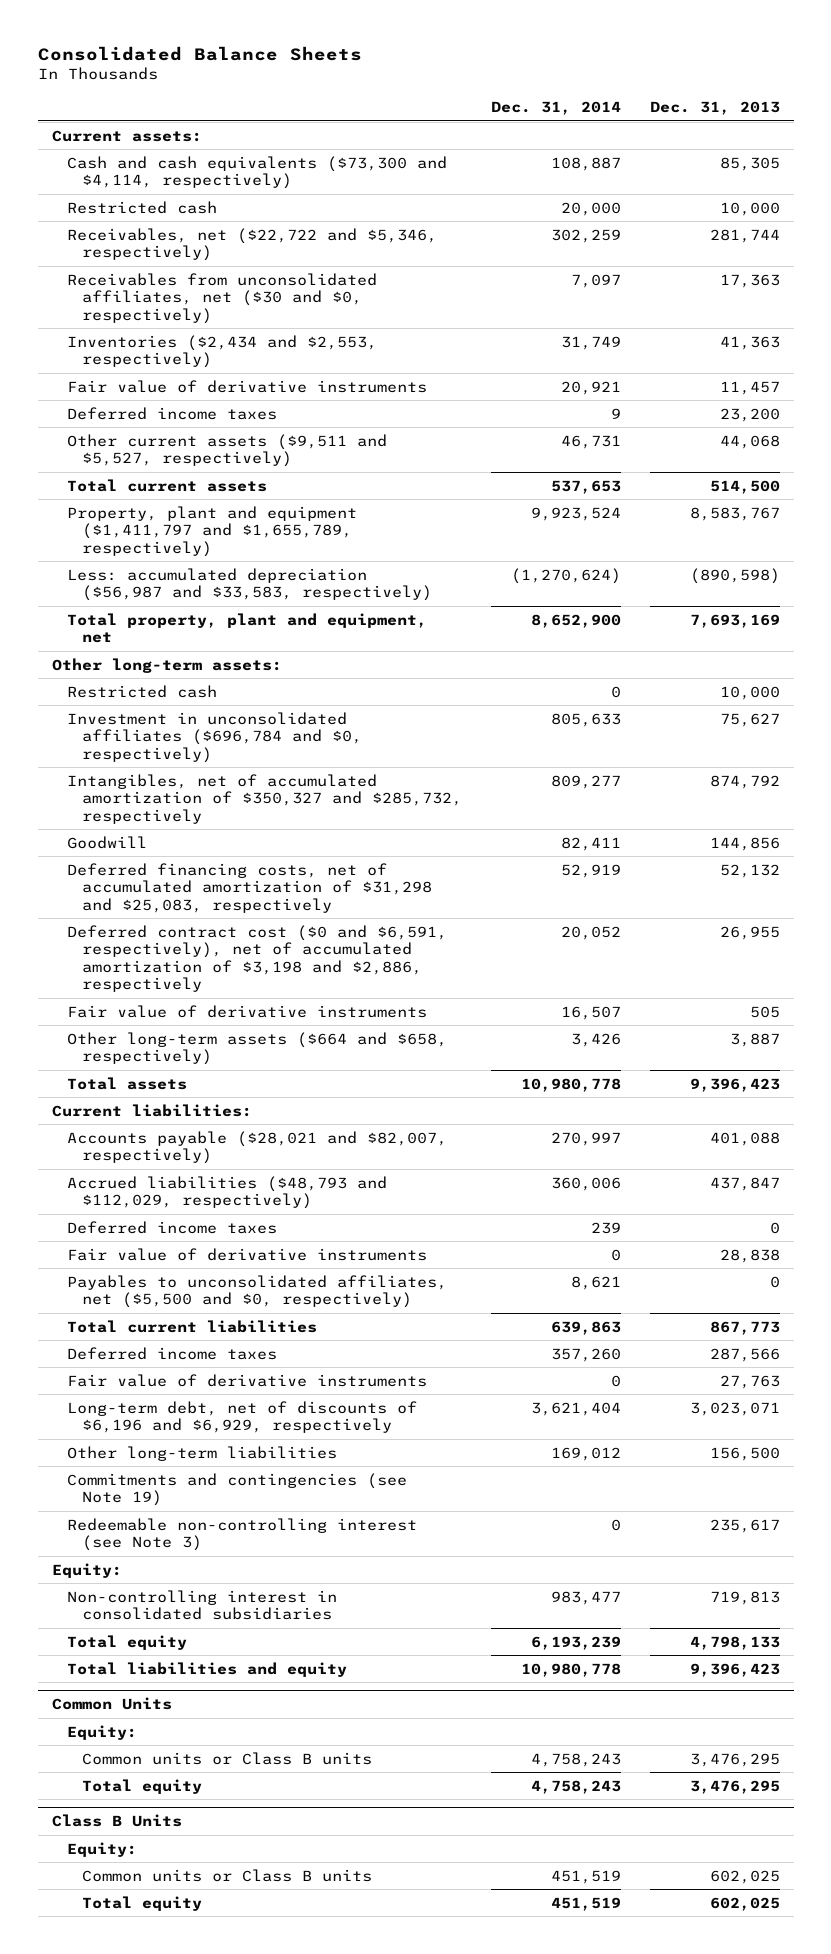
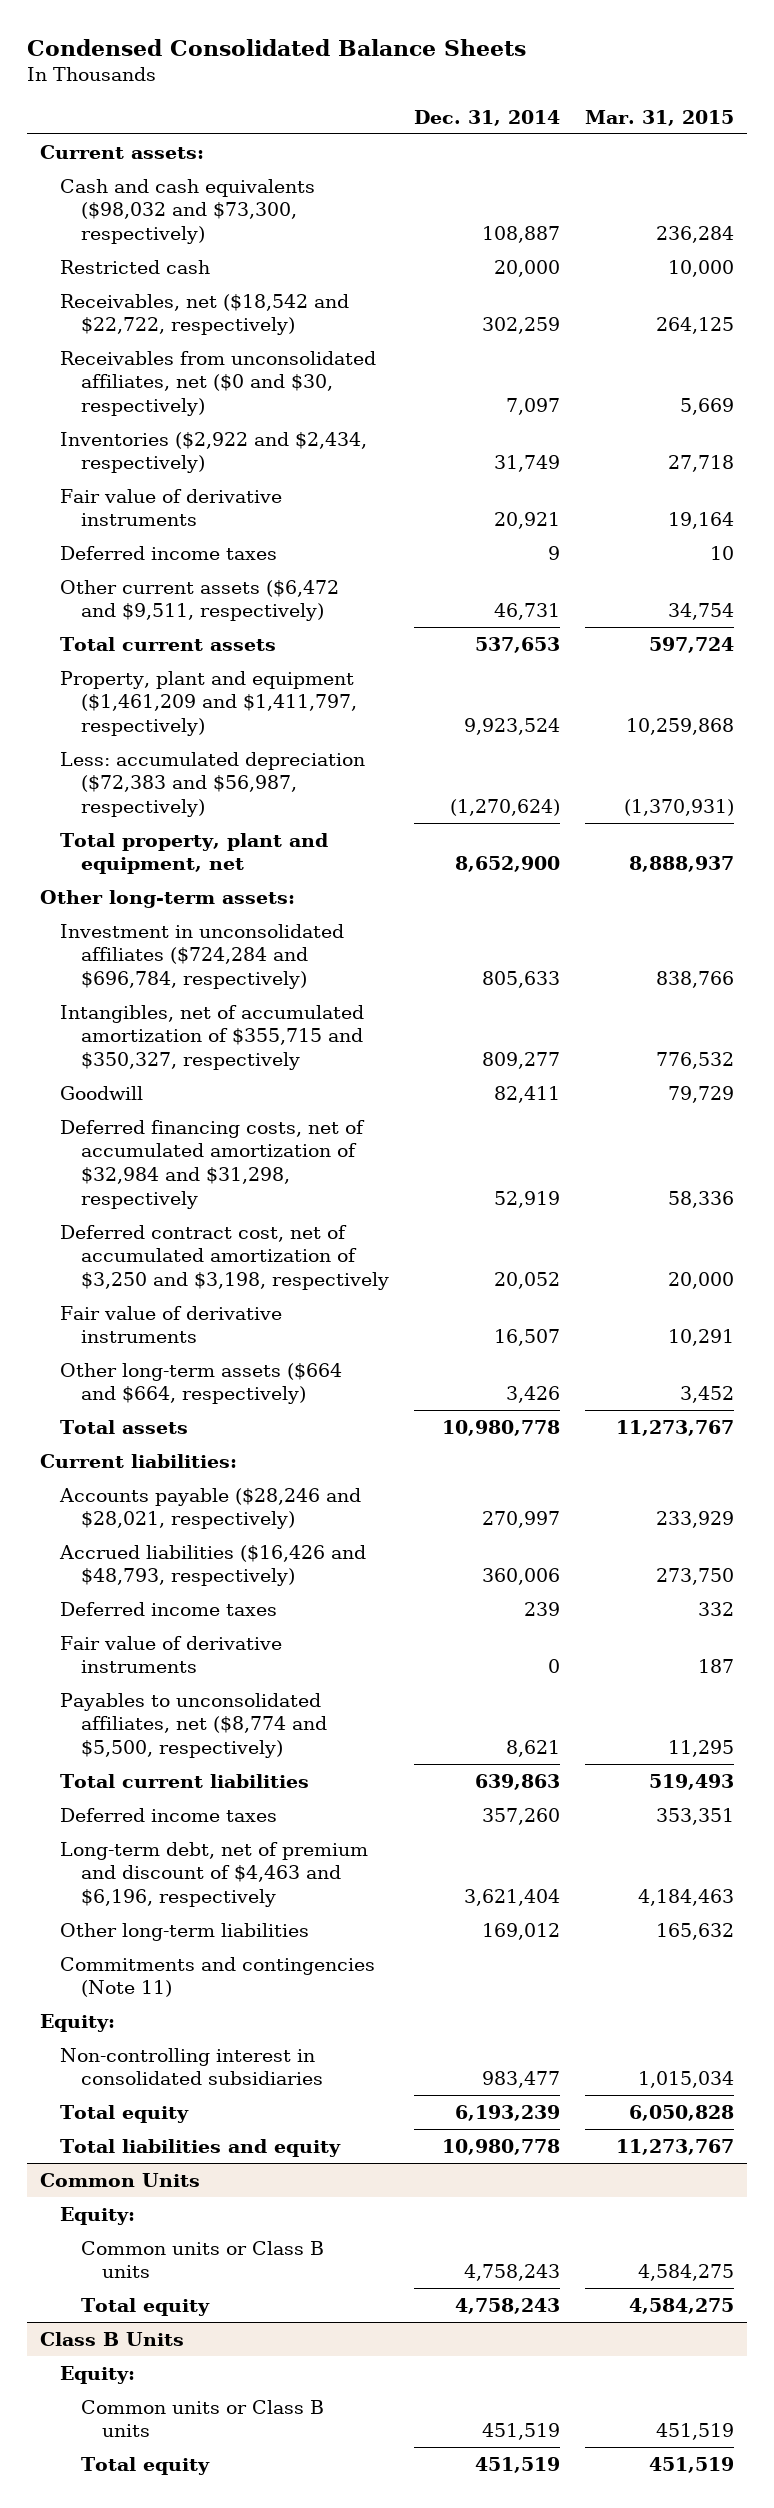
- Consolidated Balance Sheets
+ Condensed Consolidated Balance Sheets
- | Dec. 31, 2014 | Dec. 31, 2013
+ | Dec. 31, 2014 | Mar. 31, 2015
- Cash and cash equivalents ($73,300 and $4,114, respectively) | 108,887 | 85,305
+ Cash and cash equivalents ($98,032 and $73,300, respectively) | 108,887 | 236,284
- Receivables, net ($22,722 and $5,346, respectively) | 302,259 | 281,744
- Receivables from unconsolidated affiliates, net ($30 and $0, respectively) | 7,097 | 17,363
- Inventories ($2,434 and $2,553, respectively) | 31,749 | 41,363
+ Receivables, net ($18,542 and $22,722, respectively) | 302,259 | 264,125
+ Receivables from unconsolidated affiliates, net ($0 and $30, respectively) | 7,097 | 5,669
+ Inventories ($2,922 and $2,434, respectively) | 31,749 | 27,718
- Other current assets ($9,511 and $5,527, respectively) | 46,731 | 44,068
+ Other current assets ($6,472 and $9,511, respectively) | 46,731 | 34,754
- Property, plant and equipment ($1,411,797 and $1,655,789, respectively) | 9,923,524 | 8,583,767
- Less: accumulated depreciation ($56,987 and $33,583, respectively) | (1,270,624) | (890,598)
+ Property, plant and equipment ($1,461,209 and $1,411,797, respectively) | 9,923,524 | 10,259,868
+ Less: accumulated depreciation ($72,383 and $56,987, respectively) | (1,270,624) | (1,370,931)
- Restricted cash | 0 | 10,000
- Investment in unconsolidated affiliates ($696,784 and $0, respectively) | 805,633 | 75,627
- Intangibles, net of accumulated amortization of $350,327 and $285,732, respectively | 809,277 | 874,792
+ Investment in unconsolidated affiliates ($724,284 and $696,784, respectively) | 805,633 | 838,766
+ Intangibles, net of accumulated amortization of $355,715 and $350,327, respectively | 809,277 | 776,532
- Deferred financing costs, net of accumulated amortization of $31,298 and $25,083, respectively | 52,919 | 52,132
- Deferred contract cost ($0 and $6,591, respectively), net of accumulated amortization of $3,198 and $2,886, respectively | 20,052 | 26,955
+ Deferred financing costs, net of accumulated amortization of $32,984 and $31,298, respectively | 52,919 | 58,336
+ Deferred contract cost, net of accumulated amortization of $3,250 and $3,198, respectively | 20,052 | 20,000
- Other long-term assets ($664 and $658, respectively) | 3,426 | 3,887
+ Other long-term assets ($664 and $664, respectively) | 3,426 | 3,452
- Accounts payable ($28,021 and $82,007, respectively) | 270,997 | 401,088
- Accrued liabilities ($48,793 and $112,029, respectively) | 360,006 | 437,847
+ Accounts payable ($28,246 and $28,021, respectively) | 270,997 | 233,929
+ Accrued liabilities ($16,426 and $48,793, respectively) | 360,006 | 273,750
- Payables to unconsolidated affiliates, net ($5,500 and $0, respectively) | 8,621 | 0
+ Payables to unconsolidated affiliates, net ($8,774 and $5,500, respectively) | 8,621 | 11,295
- Fair value of derivative instruments | 0 | 27,763
- Long-term debt, net of discounts of $6,196 and $6,929, respectively | 3,621,404 | 3,023,071
+ Long-term debt, net of premium and discount of $4,463 and $6,196, respectively | 3,621,404 | 4,184,463
- Commitments and contingencies (see Note 19)
- Redeemable non-controlling interest (see Note 3) | 0 | 235,617
+ Commitments and contingencies (Note 11)

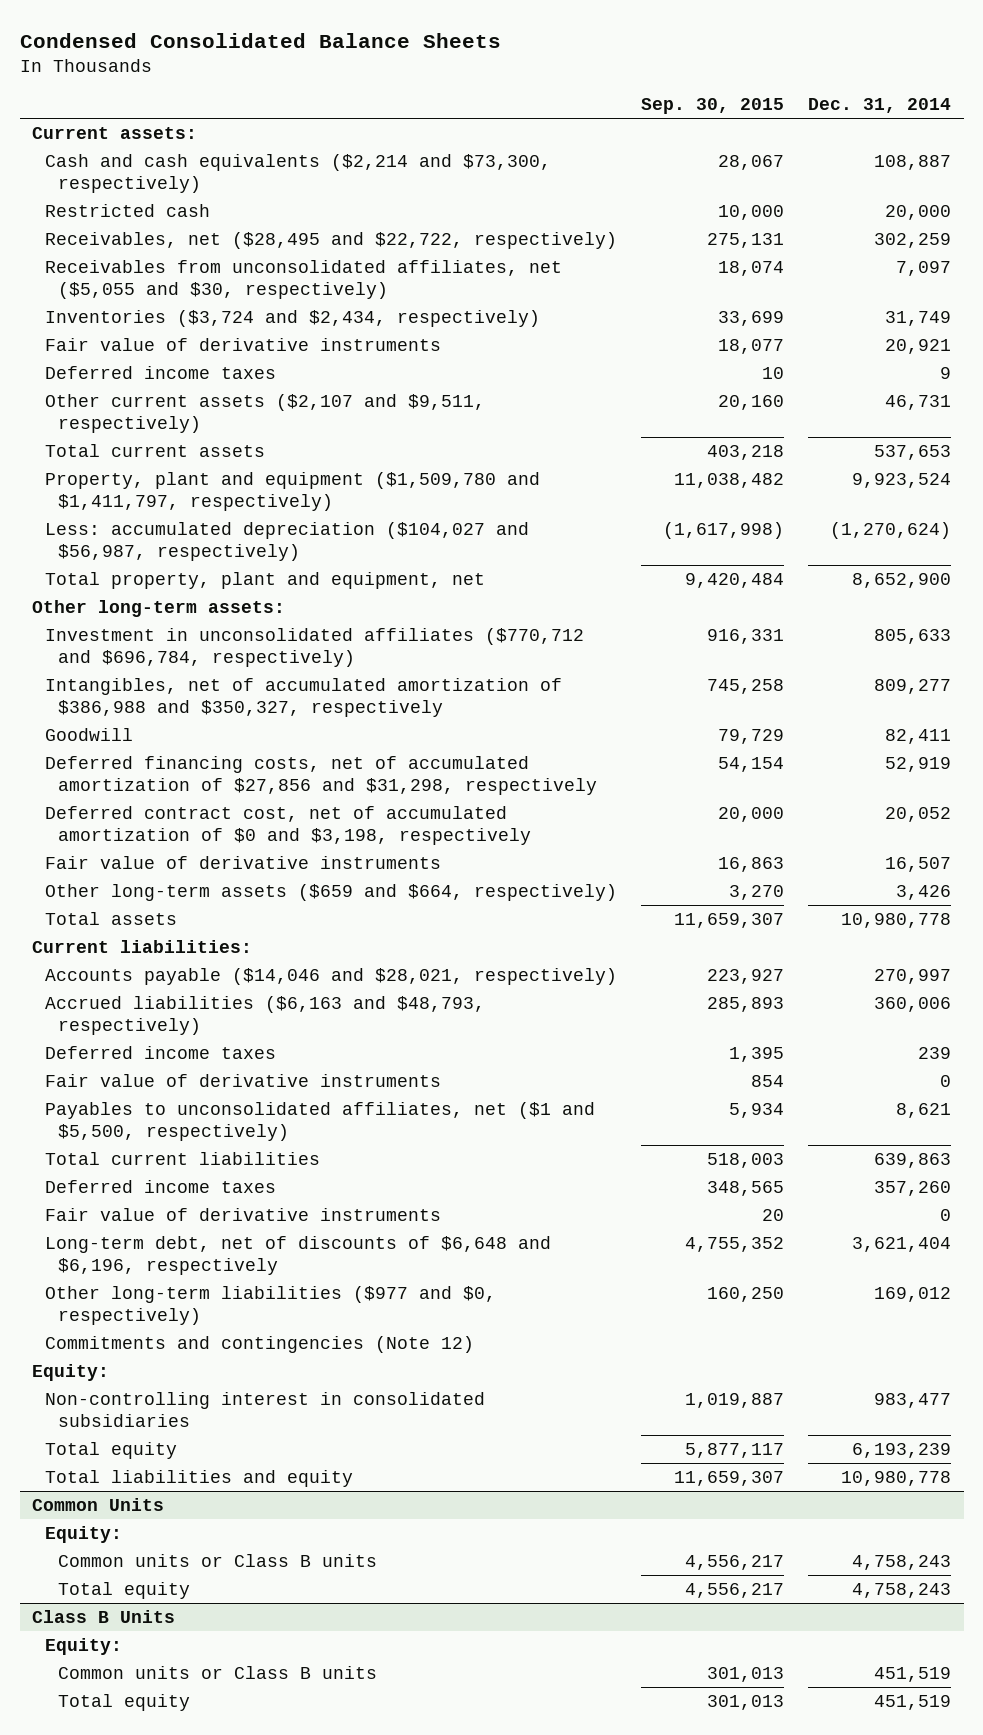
- | Dec. 31, 2014 | Mar. 31, 2015
+ | Sep. 30, 2015 | Dec. 31, 2014
- Cash and cash equivalents ($98,032 and $73,300, respectively) | 108,887 | 236,284
+ Cash and cash equivalents ($2,214 and $73,300, respectively) | 28,067 | 108,887
- Receivables, net ($18,542 and $22,722, respectively) | 302,259 | 264,125
- Receivables from unconsolidated affiliates, net ($0 and $30, respectively) | 7,097 | 5,669
- Inventories ($2,922 and $2,434, respectively) | 31,749 | 27,718
+ Receivables, net ($28,495 and $22,722, respectively) | 275,131 | 302,259
+ Receivables from unconsolidated affiliates, net ($5,055 and $30, respectively) | 18,074 | 7,097
+ Inventories ($3,724 and $2,434, respectively) | 33,699 | 31,749
- Other current assets ($6,472 and $9,511, respectively) | 46,731 | 34,754
+ Other current assets ($2,107 and $9,511, respectively) | 20,160 | 46,731
- Property, plant and equipment ($1,461,209 and $1,411,797, respectively) | 9,923,524 | 10,259,868
- Less: accumulated depreciation ($72,383 and $56,987, respectively) | (1,270,624) | (1,370,931)
+ Property, plant and equipment ($1,509,780 and $1,411,797, respectively) | 11,038,482 | 9,923,524
+ Less: accumulated depreciation ($104,027 and $56,987, respectively) | (1,617,998) | (1,270,624)
- Investment in unconsolidated affiliates ($724,284 and $696,784, respectively) | 805,633 | 838,766
- Intangibles, net of accumulated amortization of $355,715 and $350,327, respectively | 809,277 | 776,532
+ Investment in unconsolidated affiliates ($770,712 and $696,784, respectively) | 916,331 | 805,633
+ Intangibles, net of accumulated amortization of $386,988 and $350,327, respectively | 745,258 | 809,277
- Deferred financing costs, net of accumulated amortization of $32,984 and $31,298, respectively | 52,919 | 58,336
- Deferred contract cost, net of accumulated amortization of $3,250 and $3,198, respectively | 20,052 | 20,000
+ Deferred financing costs, net of accumulated amortization of $27,856 and $31,298, respectively | 54,154 | 52,919
+ Deferred contract cost, net of accumulated amortization of $0 and $3,198, respectively | 20,000 | 20,052
- Other long-term assets ($664 and $664, respectively) | 3,426 | 3,452
+ Other long-term assets ($659 and $664, respectively) | 3,270 | 3,426
- Accounts payable ($28,246 and $28,021, respectively) | 270,997 | 233,929
- Accrued liabilities ($16,426 and $48,793, respectively) | 360,006 | 273,750
+ Accounts payable ($14,046 and $28,021, respectively) | 223,927 | 270,997
+ Accrued liabilities ($6,163 and $48,793, respectively) | 285,893 | 360,006
- Payables to unconsolidated affiliates, net ($8,774 and $5,500, respectively) | 8,621 | 11,295
+ Payables to unconsolidated affiliates, net ($1 and $5,500, respectively) | 5,934 | 8,621
- Long-term debt, net of premium and discount of $4,463 and $6,196, respectively | 3,621,404 | 4,184,463
- Other long-term liabilities | 169,012 | 165,632
- Commitments and contingencies (Note 11)
+ Fair value of derivative instruments | 20 | 0
+ Long-term debt, net of discounts of $6,648 and $6,196, respectively | 4,755,352 | 3,621,404
+ Other long-term liabilities ($977 and $0, respectively) | 160,250 | 169,012
+ Commitments and contingencies (Note 12)

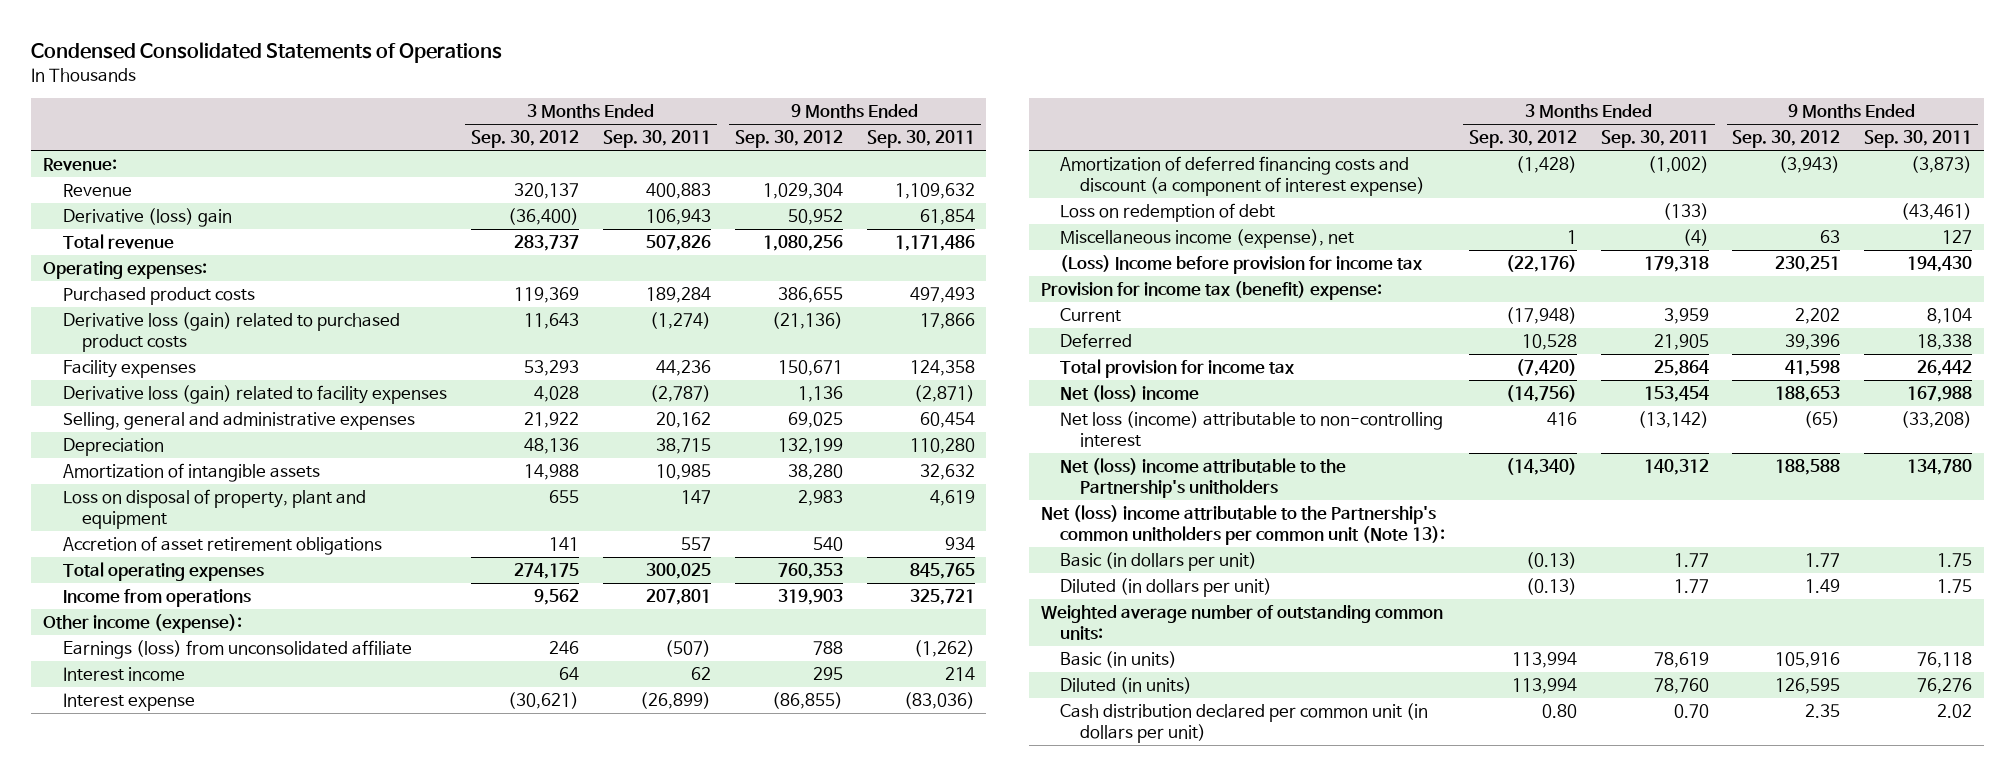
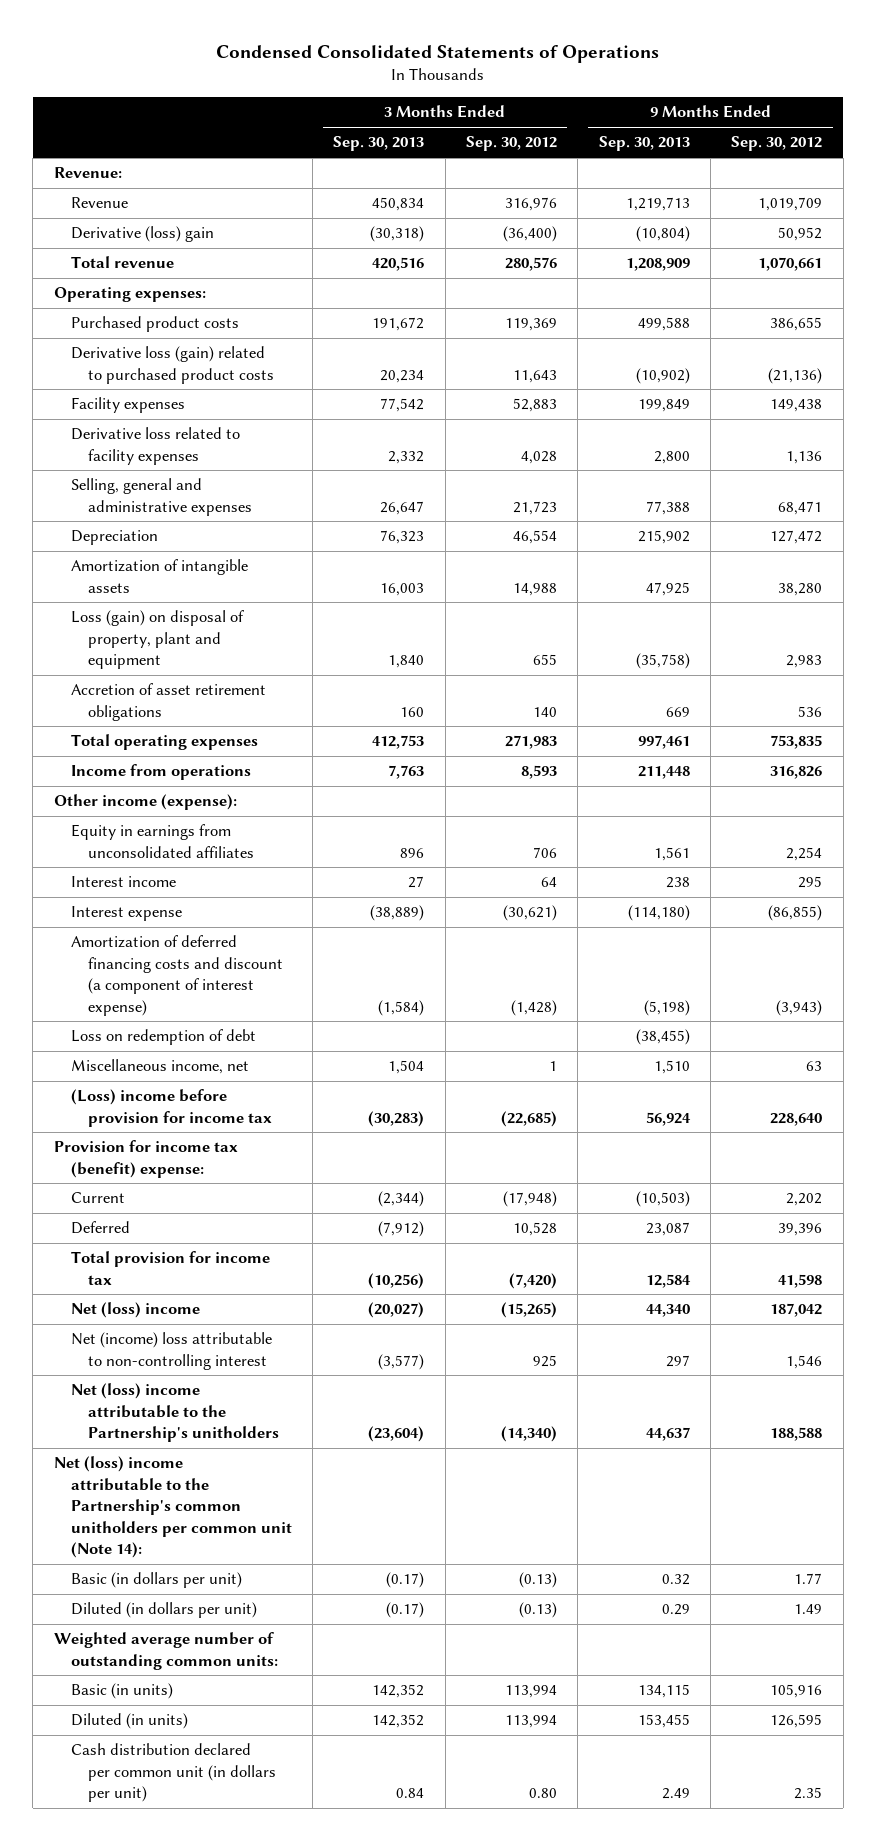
- | 3 Months Ended Sep. 30, 2012 | 3 Months Ended Sep. 30, 2011 | 9 Months Ended Sep. 30, 2012 | 9 Months Ended Sep. 30, 2011
+ | 3 Months Ended Sep. 30, 2013 | 3 Months Ended Sep. 30, 2012 | 9 Months Ended Sep. 30, 2013 | 9 Months Ended Sep. 30, 2012
- Revenue | 320,137 | 400,883 | 1,029,304 | 1,109,632
+ Revenue | 450,834 | 316,976 | 1,219,713 | 1,019,709
- Total revenue | 283,737 | 507,826 | 1,080,256 | 1,171,486
+ Total revenue | 420,516 | 280,576 | 1,208,909 | 1,070,661
- Facility expenses | 53,293 | 44,236 | 150,671 | 124,358
- Derivative loss (gain) related to facility expenses | 4,028 | (2,787) | 1,136 | (2,871)
- Selling, general and administrative expenses | 21,922 | 20,162 | 69,025 | 60,454
- Depreciation | 48,136 | 38,715 | 132,199 | 110,280
+ Facility expenses | 77,542 | 52,883 | 199,849 | 149,438
+ Derivative loss related to facility expenses | 2,332 | 4,028 | 2,800 | 1,136
+ Selling, general and administrative expenses | 26,647 | 21,723 | 77,388 | 68,471
+ Depreciation | 76,323 | 46,554 | 215,902 | 127,472
- Loss on disposal of property, plant and equipment | 655 | 147 | 2,983 | 4,619
- Accretion of asset retirement obligations | 141 | 557 | 540 | 934
- Total operating expenses | 274,175 | 300,025 | 760,353 | 845,765
- Income from operations | 9,562 | 207,801 | 319,903 | 325,721
+ Loss (gain) on disposal of property, plant and equipment | 1,840 | 655 | (35,758) | 2,983
+ Accretion of asset retirement obligations | 160 | 140 | 669 | 536
+ Total operating expenses | 412,753 | 271,983 | 997,461 | 753,835
+ Income from operations | 7,763 | 8,593 | 211,448 | 316,826
- Earnings (loss) from unconsolidated affiliate | 246 | (507) | 788 | (1,262)
+ Equity in earnings from unconsolidated affiliates | 896 | 706 | 1,561 | 2,254
- Miscellaneous income (expense), net | 1 | (4) | 63 | 127
- (Loss) Income before provision for income tax | (22,176) | 179,318 | 230,251 | 194,430
+ Miscellaneous income, net | 1,504 | 1 | 1,510 | 63
+ (Loss) income before provision for income tax | (30,283) | (22,685) | 56,924 | 228,640
- Net (loss) income | (14,756) | 153,454 | 188,653 | 167,988
- Net loss (income) attributable to non-controlling interest | 416 | (13,142) | (65) | (33,208)
+ Net (loss) income | (20,027) | (15,265) | 44,340 | 187,042
+ Net (income) loss attributable to non-controlling interest | (3,577) | 925 | 297 | 1,546
- Net (loss) income attributable to the Partnership's common unitholders per common unit (Note 13):
+ Net (loss) income attributable to the Partnership's common unitholders per common unit (Note 14):

